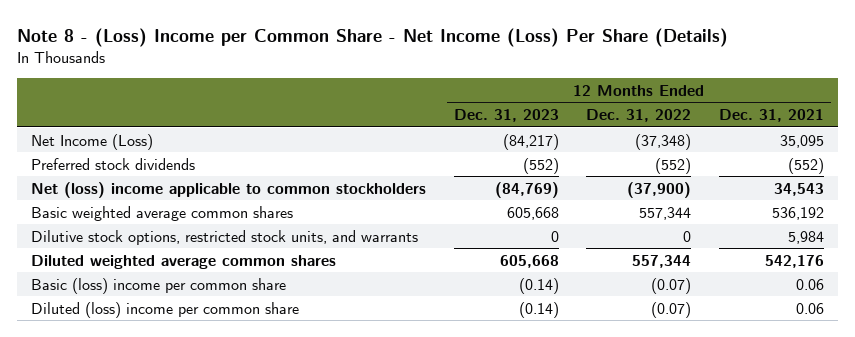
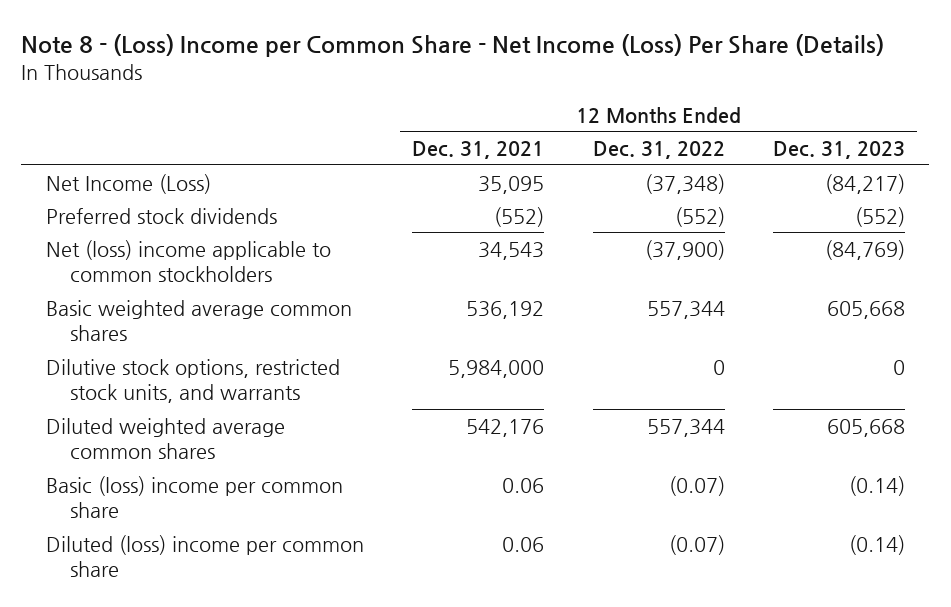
- | 12 Months Ended Dec. 31, 2023 | 12 Months Ended Dec. 31, 2022 | 12 Months Ended Dec. 31, 2021
+ | 12 Months Ended Dec. 31, 2021 | 12 Months Ended Dec. 31, 2022 | 12 Months Ended Dec. 31, 2023
- Dilutive stock options, restricted stock units, and warrants | 0 | 0 | 5,984
+ Dilutive stock options, restricted stock units, and warrants | 5,984,000 | 0 | 0

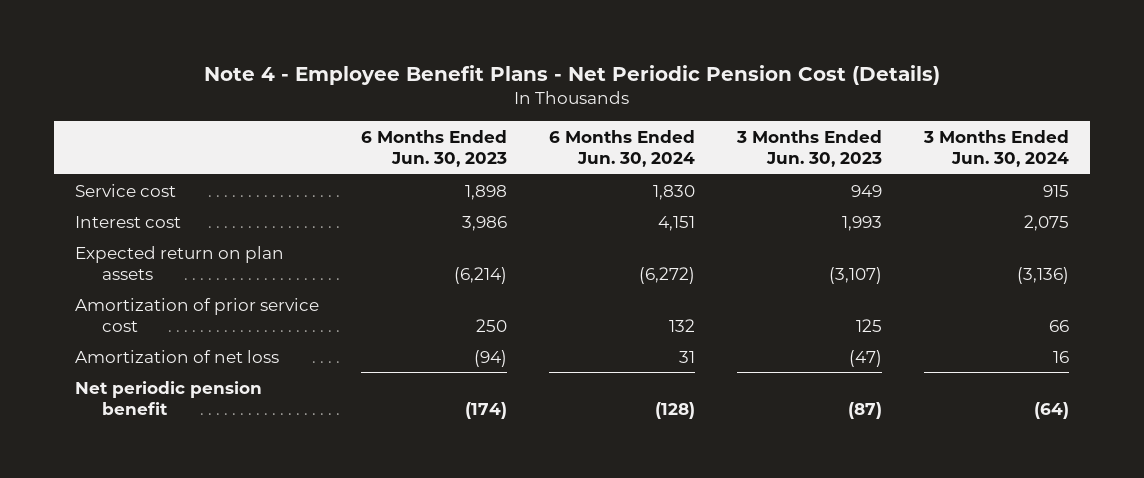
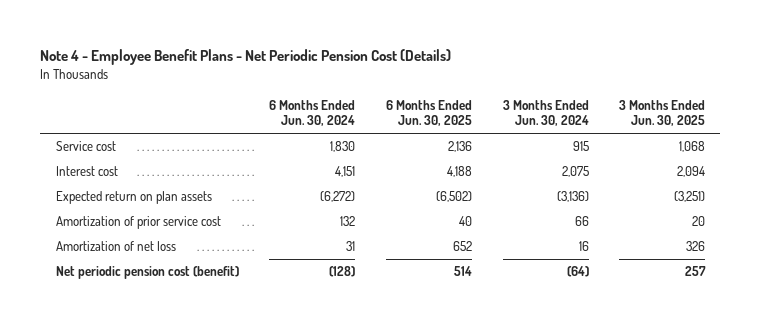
- | 6 Months Ended Jun. 30, 2023 | 6 Months Ended Jun. 30, 2024 | 3 Months Ended Jun. 30, 2023 | 3 Months Ended Jun. 30, 2024
+ | 6 Months Ended Jun. 30, 2024 | 6 Months Ended Jun. 30, 2025 | 3 Months Ended Jun. 30, 2024 | 3 Months Ended Jun. 30, 2025
- Net periodic pension benefit | (174) | (128) | (87) | (64)
+ Net periodic pension cost (benefit) | (128) | 514 | (64) | 257

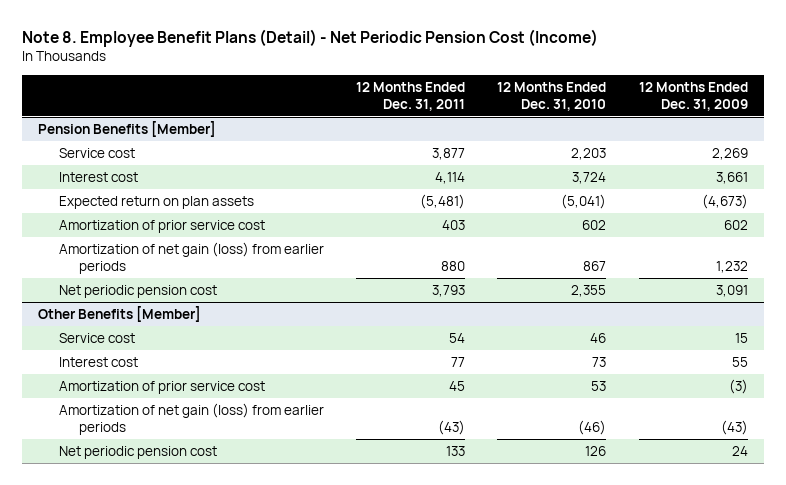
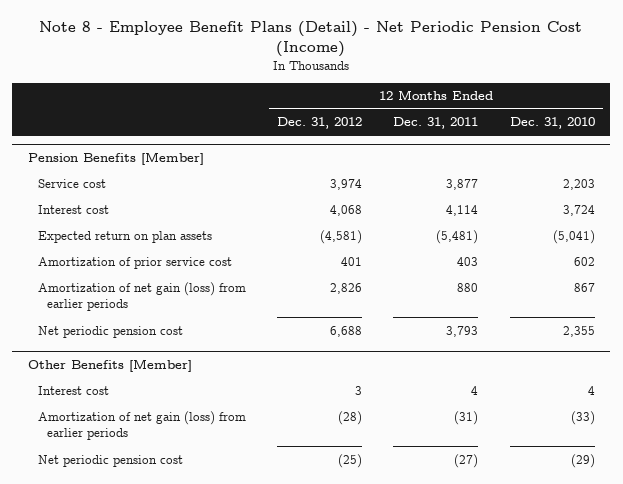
- Note 8. Employee Benefit Plans (Detail) - Net Periodic Pension Cost (Income)
+ Note 8 - Employee Benefit Plans (Detail) - Net Periodic Pension Cost (Income)
- | 12 Months Ended Dec. 31, 2011 | 12 Months Ended Dec. 31, 2010 | 12 Months Ended Dec. 31, 2009
+ | 12 Months Ended Dec. 31, 2012 | 12 Months Ended Dec. 31, 2011 | 12 Months Ended Dec. 31, 2010
@ Other Benefits [Member]
- Service cost | 54 | 46 | 15
- Interest cost | 77 | 73 | 55
- Amortization of prior service cost | 45 | 53 | (3)
- Amortization of net gain (loss) from earlier periods | (43) | (46) | (43)
- Net periodic pension cost | 133 | 126 | 24
+ Interest cost | 3 | 4 | 4
+ Amortization of net gain (loss) from earlier periods | (28) | (31) | (33)
+ Net periodic pension cost | (25) | (27) | (29)

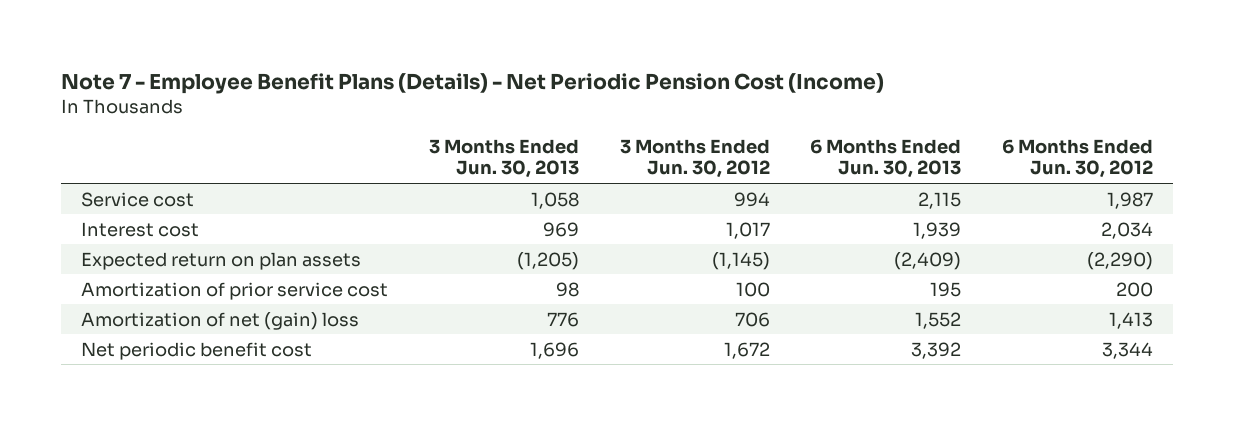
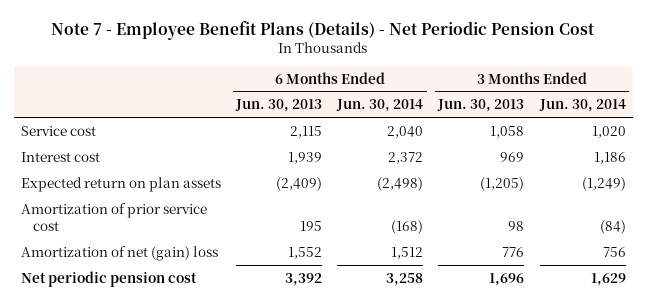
- Note 7 - Employee Benefit Plans (Details) - Net Periodic Pension Cost (Income)
+ Note 7 - Employee Benefit Plans (Details) - Net Periodic Pension Cost
- | 3 Months Ended Jun. 30, 2013 | 3 Months Ended Jun. 30, 2012 | 6 Months Ended Jun. 30, 2013 | 6 Months Ended Jun. 30, 2012
+ | 6 Months Ended Jun. 30, 2013 | 6 Months Ended Jun. 30, 2014 | 3 Months Ended Jun. 30, 2013 | 3 Months Ended Jun. 30, 2014
- Net periodic benefit cost | 1,696 | 1,672 | 3,392 | 3,344
+ Net periodic pension cost | 3,392 | 3,258 | 1,696 | 1,629

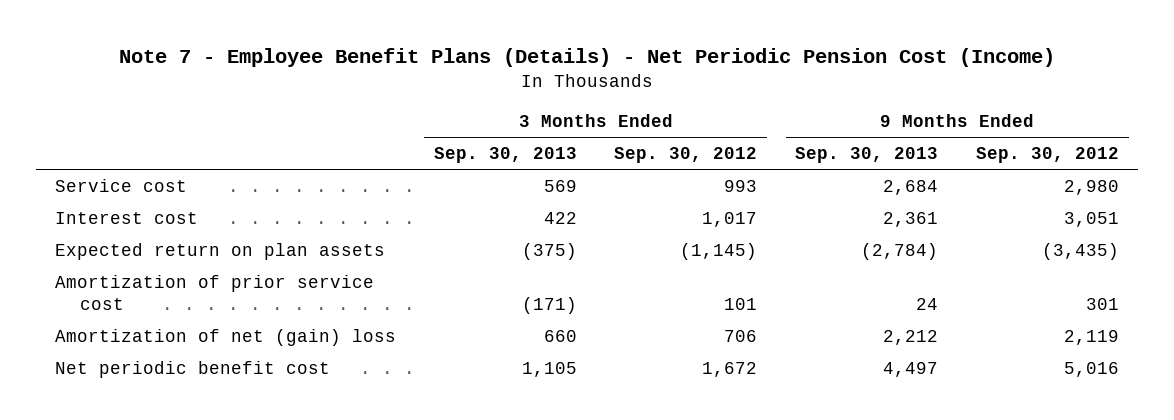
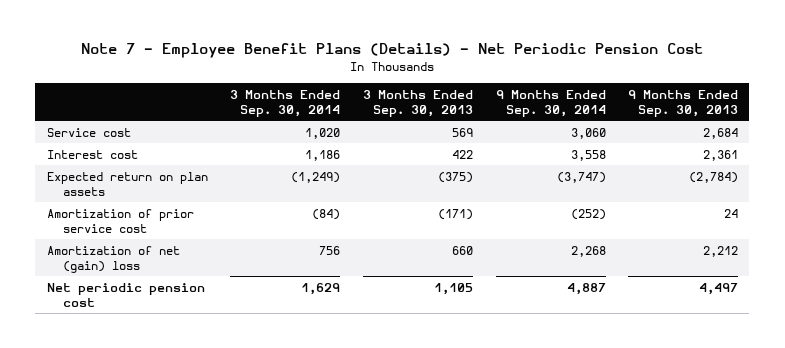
- Note 7 - Employee Benefit Plans (Details) - Net Periodic Pension Cost (Income)
+ Note 7 - Employee Benefit Plans (Details) - Net Periodic Pension Cost
- | 3 Months Ended Sep. 30, 2013 | 3 Months Ended Sep. 30, 2012 | 9 Months Ended Sep. 30, 2013 | 9 Months Ended Sep. 30, 2012
+ | 3 Months Ended Sep. 30, 2014 | 3 Months Ended Sep. 30, 2013 | 9 Months Ended Sep. 30, 2014 | 9 Months Ended Sep. 30, 2013
- Net periodic benefit cost | 1,105 | 1,672 | 4,497 | 5,016
+ Net periodic pension cost | 1,629 | 1,105 | 4,887 | 4,497

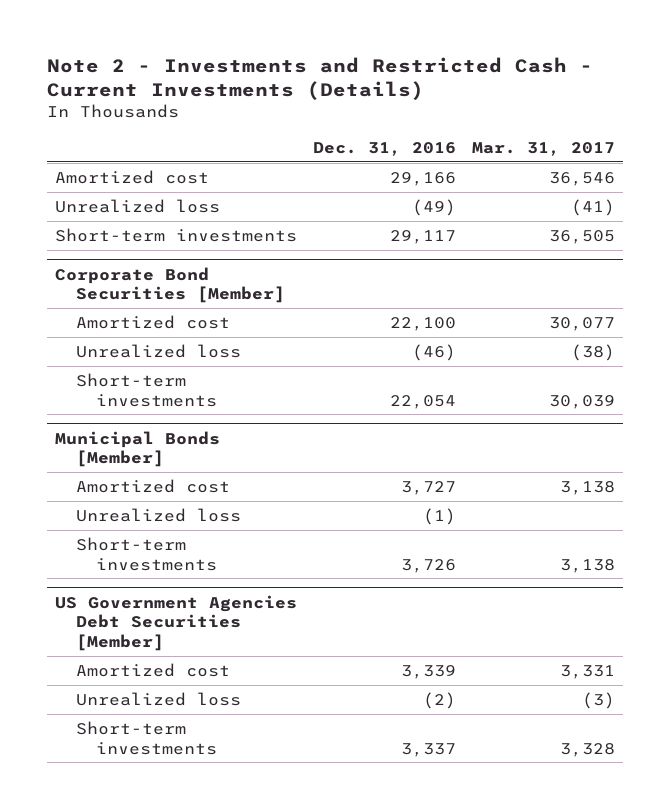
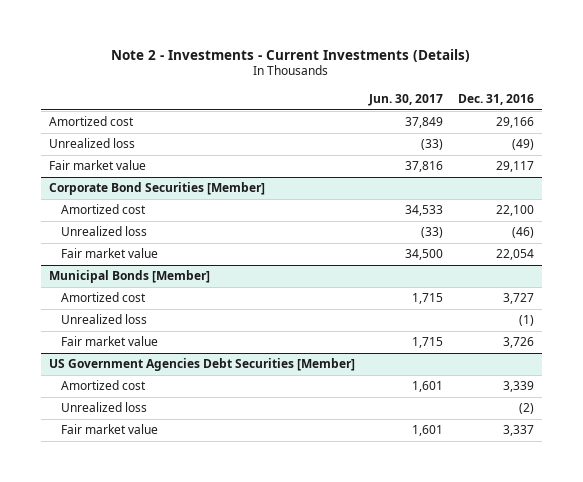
- Note 2 - Investments and Restricted Cash - Current Investments (Details)
+ Note 2 - Investments - Current Investments (Details)
- | Dec. 31, 2016 | Mar. 31, 2017
+ | Jun. 30, 2017 | Dec. 31, 2016
- Short-term investments | 29,117 | 36,505
+ Fair market value | 37,816 | 29,117
@ Corporate Bond Securities [Member]
- Short-term investments | 22,054 | 30,039
+ Fair market value | 34,500 | 22,054
@ Municipal Bonds [Member]
- Short-term investments | 3,726 | 3,138
+ Fair market value | 1,715 | 3,726
@ US Government Agencies Debt Securities [Member]
- Short-term investments | 3,337 | 3,328
+ Fair market value | 1,601 | 3,337

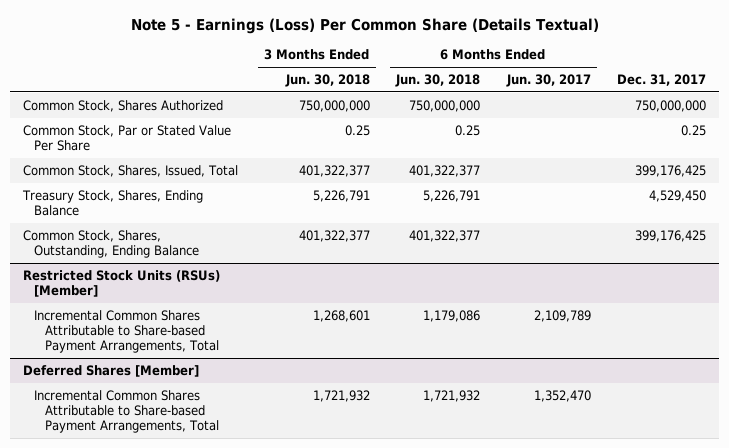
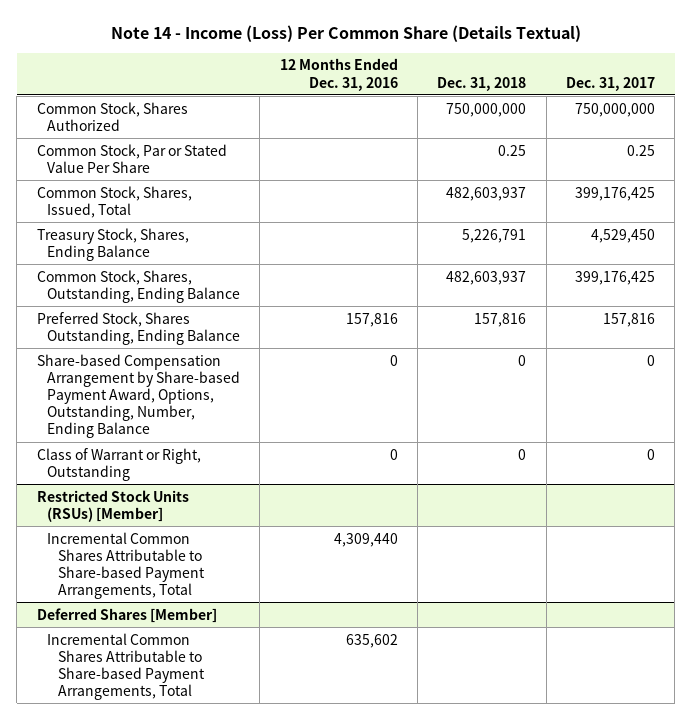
- Note 5 - Earnings (Loss) Per Common Share (Details Textual)
+ Note 14 - Income (Loss) Per Common Share (Details Textual)
- | 3 Months Ended Jun. 30, 2018 | 6 Months Ended Jun. 30, 2018 | 6 Months Ended Jun. 30, 2017 | Dec. 31, 2017
+ | 12 Months Ended Dec. 31, 2016 | Dec. 31, 2018 | Dec. 31, 2017
+ Preferred Stock, Shares Outstanding, Ending Balance | 157,816 | 157,816 | 157,816
+ Share-based Compensation Arrangement by Share-based Payment Award, Options, Outstanding, Number, Ending Balance | 0 | 0 | 0
+ Class of Warrant or Right, Outstanding | 0 | 0 | 0

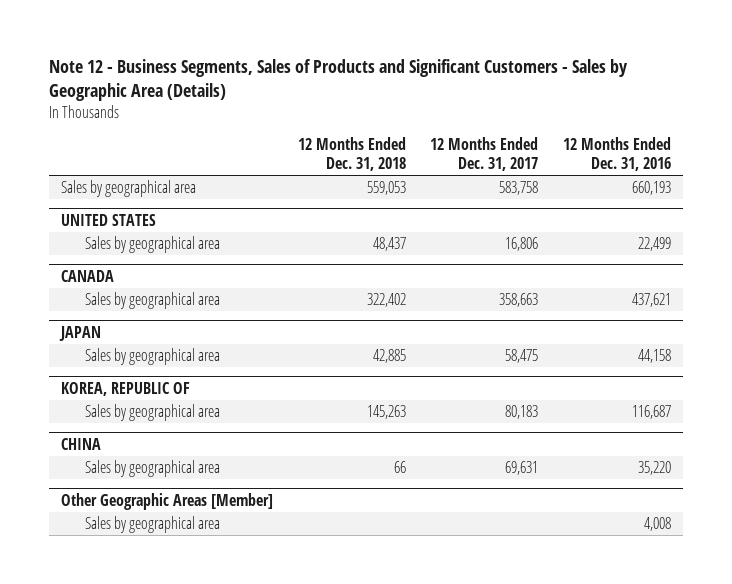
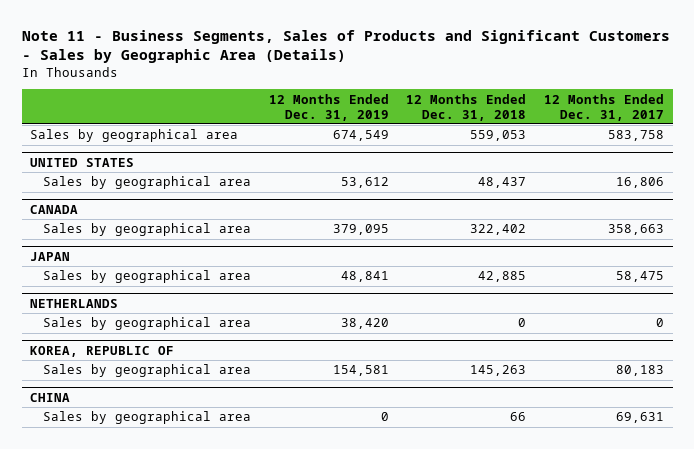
- Note 12 - Business Segments, Sales of Products and Significant Customers - Sales by Geographic Area (Details)
+ Note 11 - Business Segments, Sales of Products and Significant Customers - Sales by Geographic Area (Details)
- | 12 Months Ended Dec. 31, 2018 | 12 Months Ended Dec. 31, 2017 | 12 Months Ended Dec. 31, 2016
+ | 12 Months Ended Dec. 31, 2019 | 12 Months Ended Dec. 31, 2018 | 12 Months Ended Dec. 31, 2017
+ NETHERLANDS
+ Sales by geographical area | 38,420 | 0 | 0
- Other Geographic Areas [Member]
- Sales by geographical area | | | 4,008

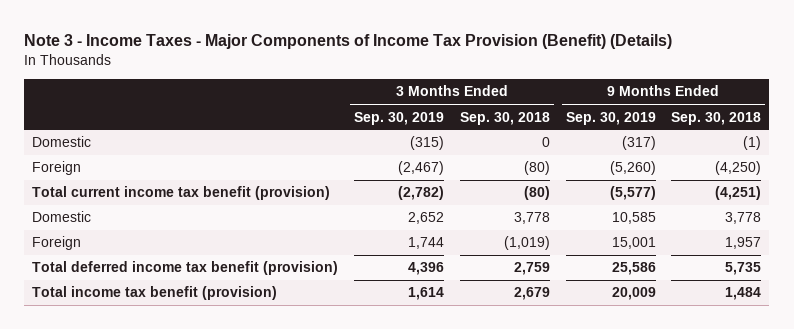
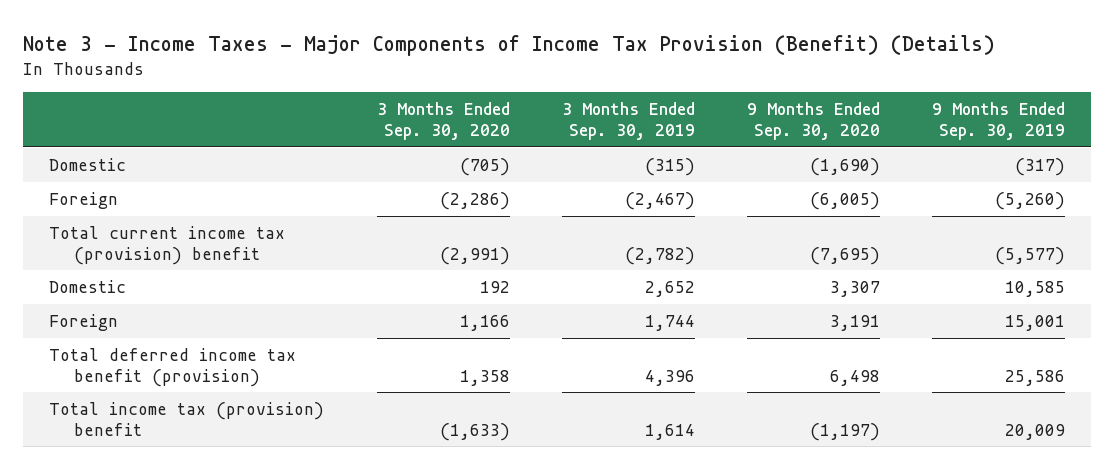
- | 3 Months Ended Sep. 30, 2019 | 3 Months Ended Sep. 30, 2018 | 9 Months Ended Sep. 30, 2019 | 9 Months Ended Sep. 30, 2018
+ | 3 Months Ended Sep. 30, 2020 | 3 Months Ended Sep. 30, 2019 | 9 Months Ended Sep. 30, 2020 | 9 Months Ended Sep. 30, 2019
- Total current income tax benefit (provision) | (2,782) | (80) | (5,577) | (4,251)
+ Total current income tax (provision) benefit | (2,991) | (2,782) | (7,695) | (5,577)
- Total income tax benefit (provision) | 1,614 | 2,679 | 20,009 | 1,484
+ Total income tax (provision) benefit | (1,633) | 1,614 | (1,197) | 20,009

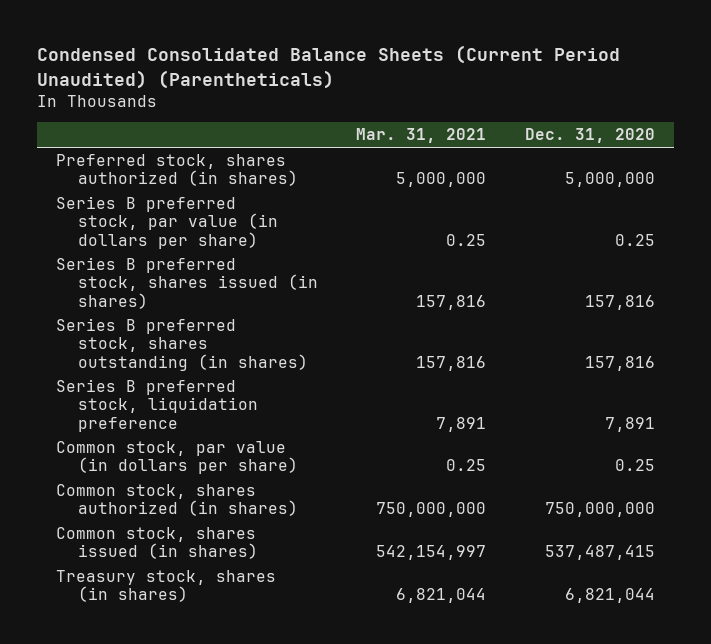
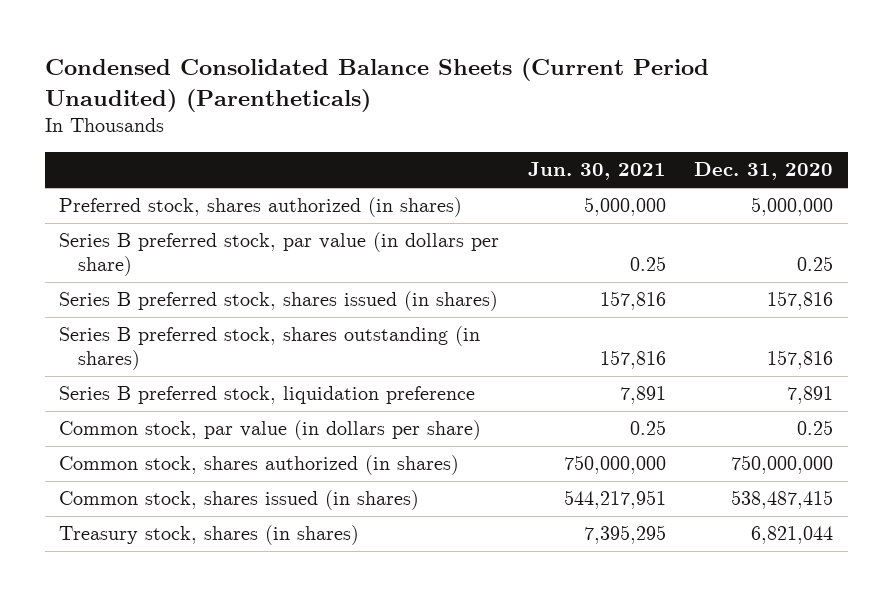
- | Mar. 31, 2021 | Dec. 31, 2020
+ | Jun. 30, 2021 | Dec. 31, 2020
- Common stock, shares issued (in shares) | 542,154,997 | 537,487,415
+ Common stock, shares issued (in shares) | 544,217,951 | 538,487,415

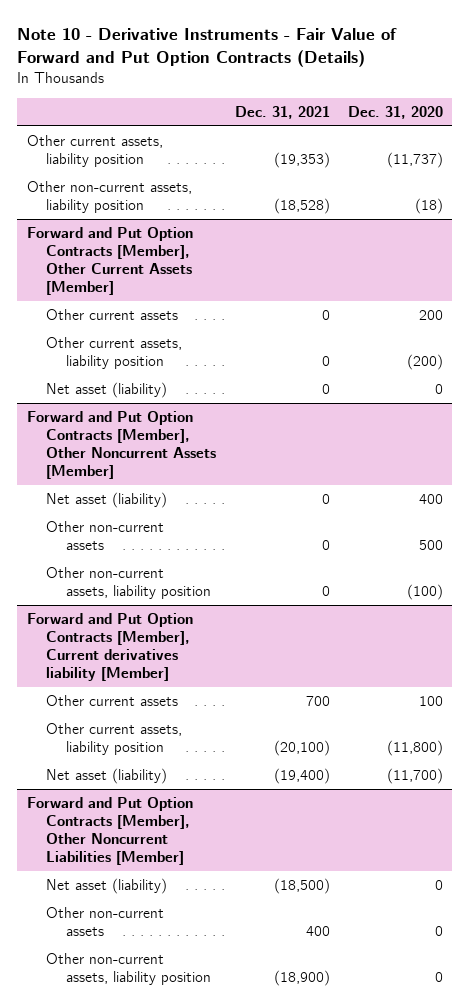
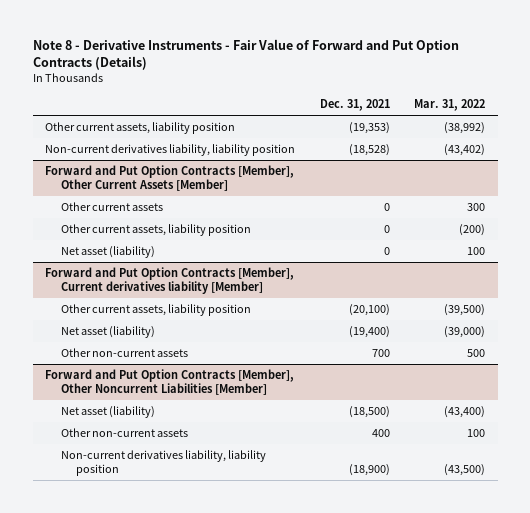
- Note 10 - Derivative Instruments - Fair Value of Forward and Put Option Contracts (Details)
+ Note 8 - Derivative Instruments - Fair Value of Forward and Put Option Contracts (Details)
- | Dec. 31, 2021 | Dec. 31, 2020
+ | Dec. 31, 2021 | Mar. 31, 2022
- Other non-current assets, liability position | (18,528) | (18)
+ Non-current derivatives liability, liability position | (18,528) | (43,402)
- Forward and Put Option Contracts [Member], Other Noncurrent Assets [Member]
- Net asset (liability) | 0 | 400
- Other non-current assets | 0 | 500
- Other non-current assets, liability position | 0 | (100)
@ Forward and Put Option Contracts [Member], Current derivatives liability [Member]
- Other current assets | 700 | 100
+ Other non-current assets | 700 | 500
@ Forward and Put Option Contracts [Member], Other Noncurrent Liabilities [Member]
- Other non-current assets, liability position | (18,900) | 0
+ Non-current derivatives liability, liability position | (18,900) | (43,500)

